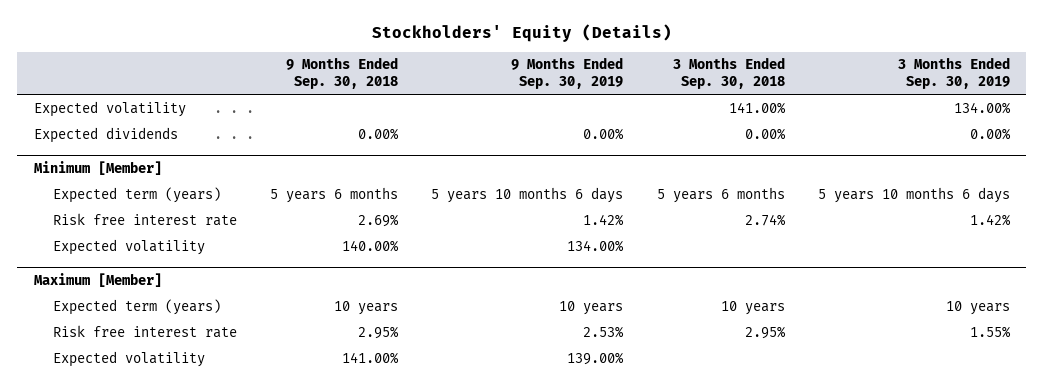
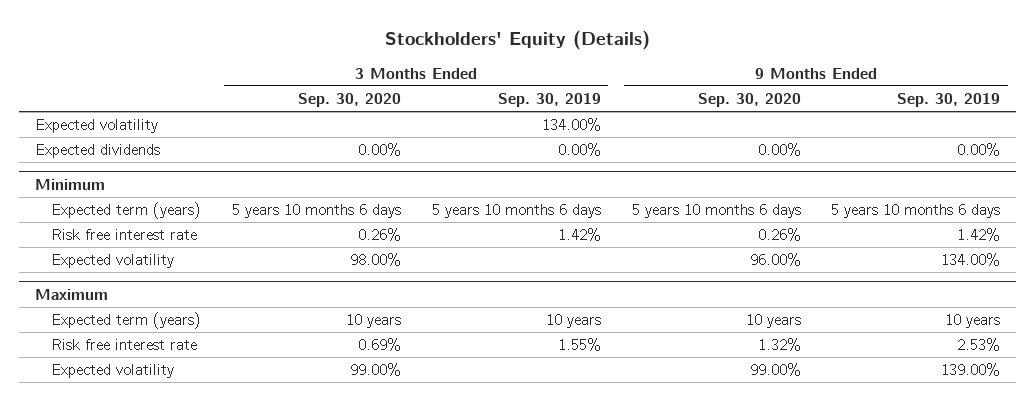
- | 9 Months Ended Sep. 30, 2018 | 9 Months Ended Sep. 30, 2019 | 3 Months Ended Sep. 30, 2018 | 3 Months Ended Sep. 30, 2019
+ | 3 Months Ended Sep. 30, 2020 | 3 Months Ended Sep. 30, 2019 | 9 Months Ended Sep. 30, 2020 | 9 Months Ended Sep. 30, 2019
- Minimum [Member]
+ Minimum
- Maximum [Member]
+ Maximum

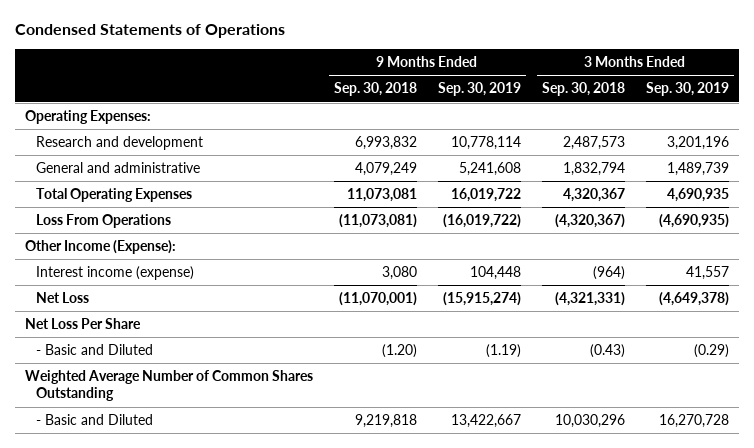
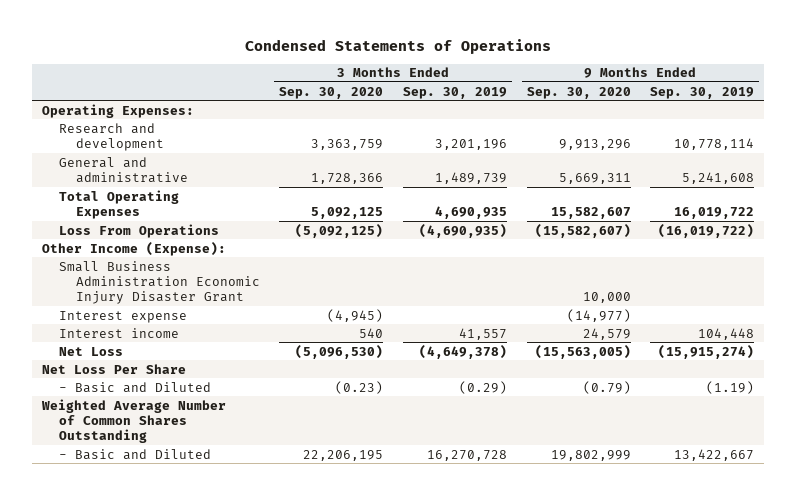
- | 9 Months Ended Sep. 30, 2018 | 9 Months Ended Sep. 30, 2019 | 3 Months Ended Sep. 30, 2018 | 3 Months Ended Sep. 30, 2019
+ | 3 Months Ended Sep. 30, 2020 | 3 Months Ended Sep. 30, 2019 | 9 Months Ended Sep. 30, 2020 | 9 Months Ended Sep. 30, 2019
- Interest income (expense) | 3,080 | 104,448 | (964) | 41,557
+ Small Business Administration Economic Injury Disaster Grant | | | 10,000 |
+ Interest expense | (4,945) | | (14,977) |
+ Interest income | 540 | 41,557 | 24,579 | 104,448

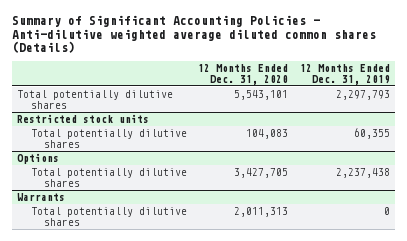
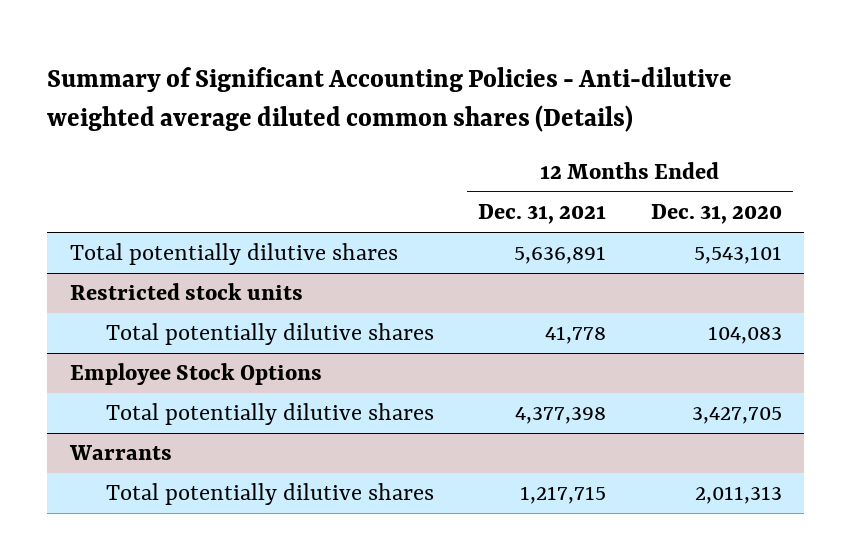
- | 12 Months Ended Dec. 31, 2020 | 12 Months Ended Dec. 31, 2019
+ | 12 Months Ended Dec. 31, 2021 | 12 Months Ended Dec. 31, 2020
- Options
+ Employee Stock Options

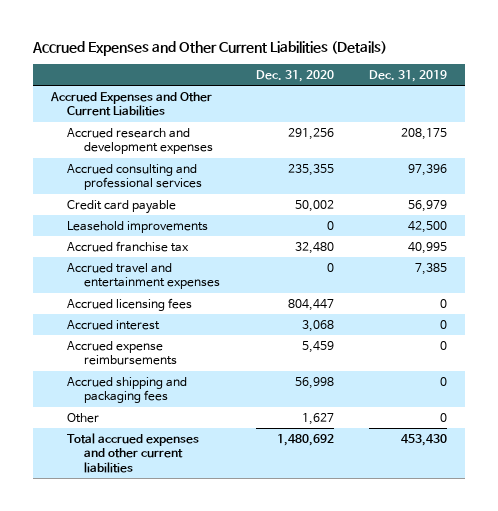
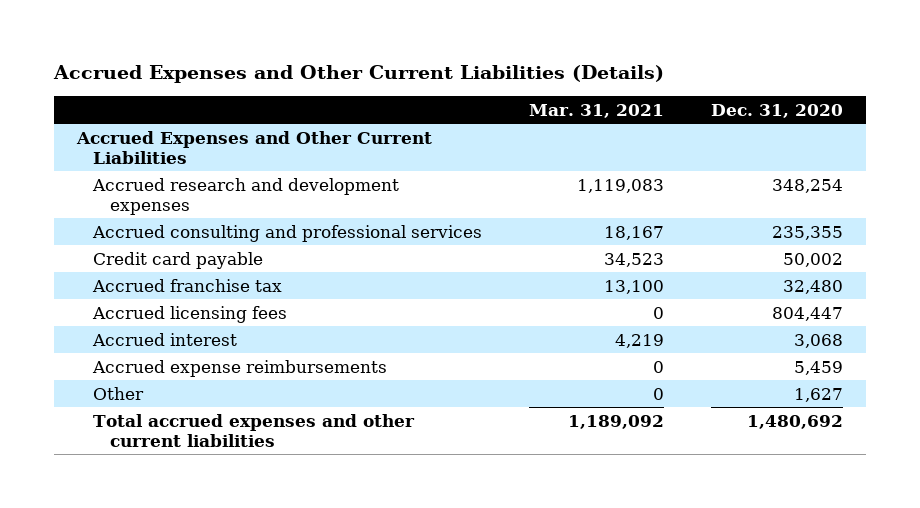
- | Dec. 31, 2020 | Dec. 31, 2019
+ | Mar. 31, 2021 | Dec. 31, 2020
- Accrued research and development expenses | 291,256 | 208,175
+ Accrued research and development expenses | 1,119,083 | 348,254
- Leasehold improvements | 0 | 42,500
- Accrued travel and entertainment expenses | 0 | 7,385
- Accrued shipping and packaging fees | 56,998 | 0

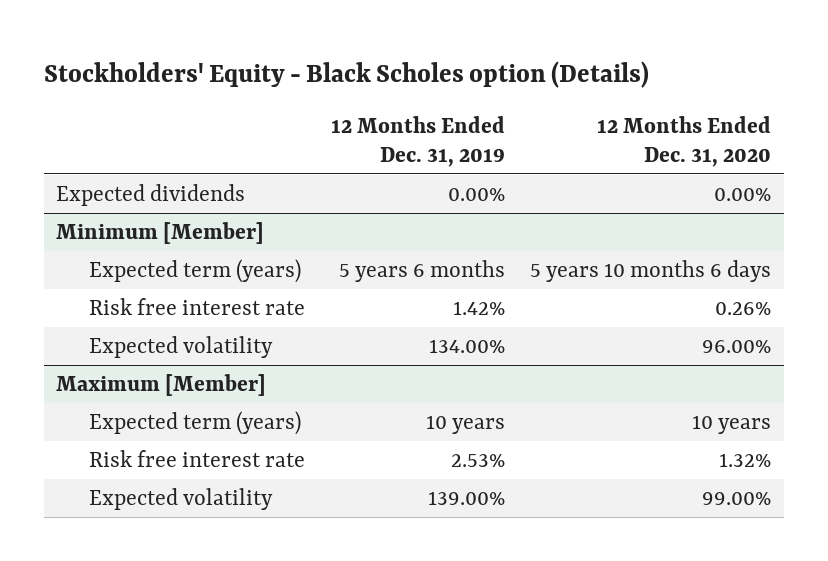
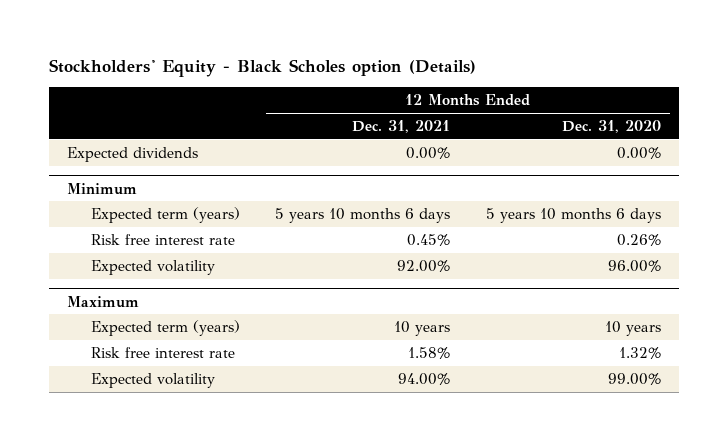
- | 12 Months Ended Dec. 31, 2019 | 12 Months Ended Dec. 31, 2020
+ | 12 Months Ended Dec. 31, 2021 | 12 Months Ended Dec. 31, 2020
- Minimum [Member]
+ Minimum
- Maximum [Member]
+ Maximum

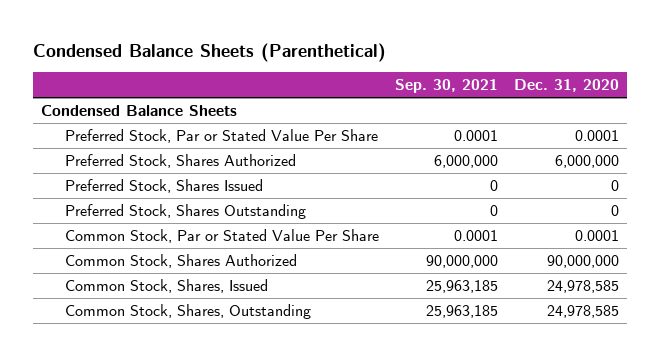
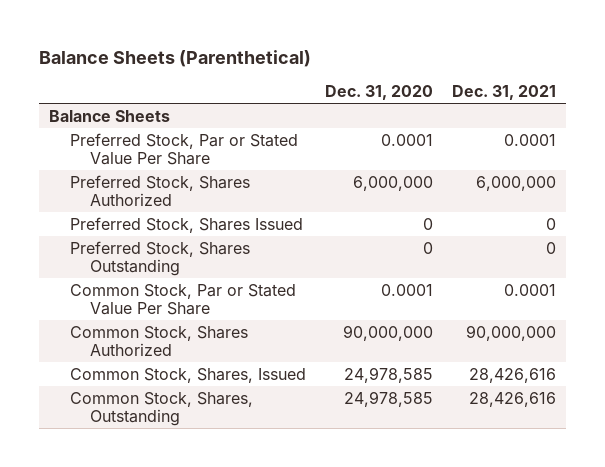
- Condensed Balance Sheets (Parenthetical)
+ Balance Sheets (Parenthetical)
- | Sep. 30, 2021 | Dec. 31, 2020
+ | Dec. 31, 2020 | Dec. 31, 2021
- Condensed Balance Sheets
+ Balance Sheets

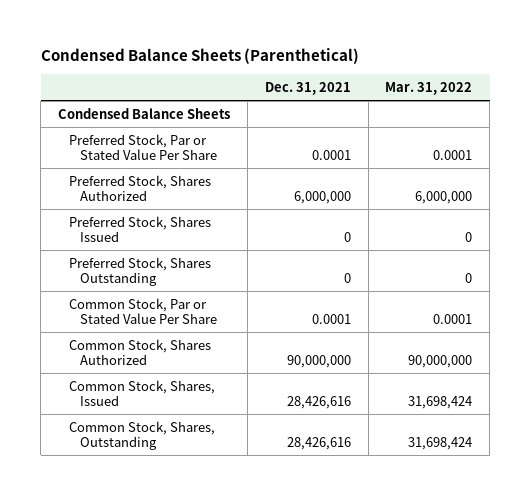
- Balance Sheets (Parenthetical)
+ Condensed Balance Sheets (Parenthetical)
- | Dec. 31, 2020 | Dec. 31, 2021
+ | Dec. 31, 2021 | Mar. 31, 2022
- Balance Sheets
+ Condensed Balance Sheets

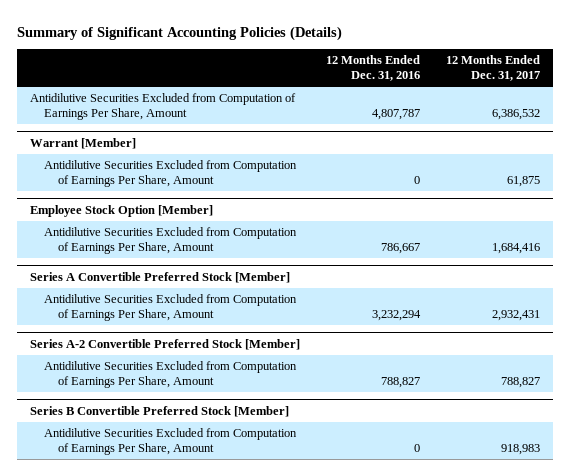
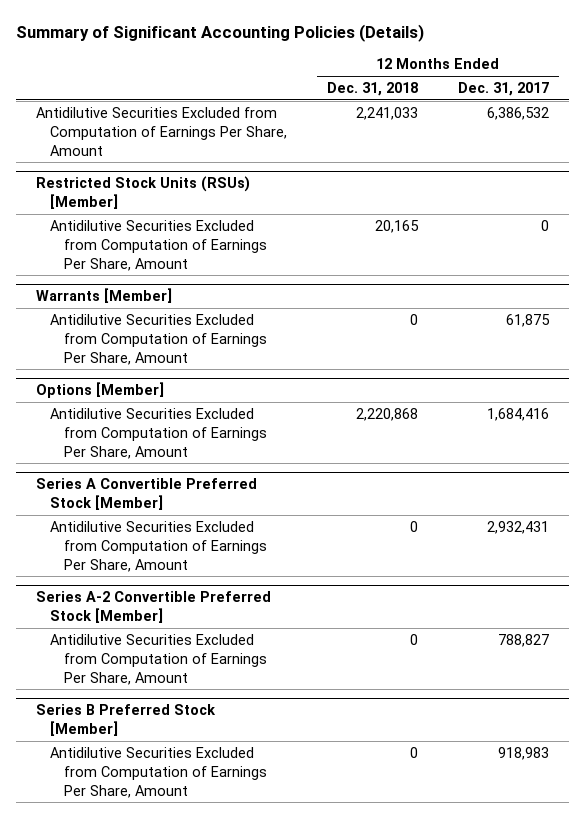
- | 12 Months Ended Dec. 31, 2016 | 12 Months Ended Dec. 31, 2017
+ | 12 Months Ended Dec. 31, 2018 | 12 Months Ended Dec. 31, 2017
- Warrant [Member]
+ Restricted Stock Units (RSUs) [Member]
+ Antidilutive Securities Excluded from Computation of Earnings Per Share, Amount | 20,165 | 0
+ Warrants [Member]
- Employee Stock Option [Member]
+ Options [Member]
- Series B Convertible Preferred Stock [Member]
+ Series B Preferred Stock [Member]

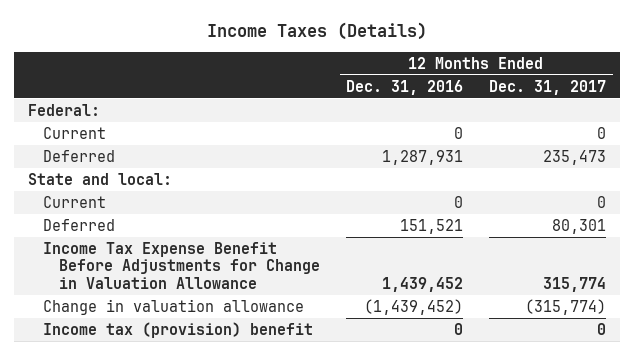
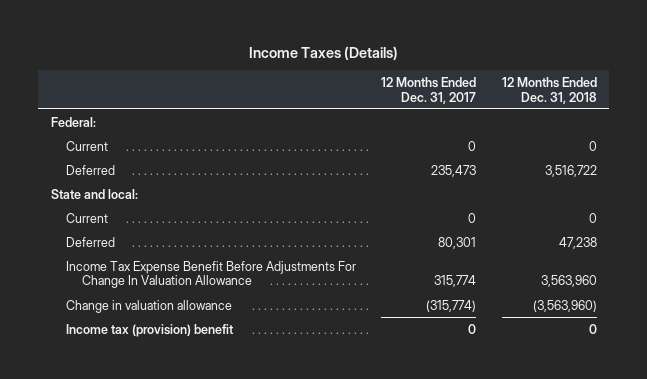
- | 12 Months Ended Dec. 31, 2016 | 12 Months Ended Dec. 31, 2017
+ | 12 Months Ended Dec. 31, 2017 | 12 Months Ended Dec. 31, 2018
- Income Tax Expense Benefit Before Adjustments for Change in Valuation Allowance | 1,439,452 | 315,774
+ Income Tax Expense Benefit Before Adjustments For Change In Valuation Allowance | 315,774 | 3,563,960

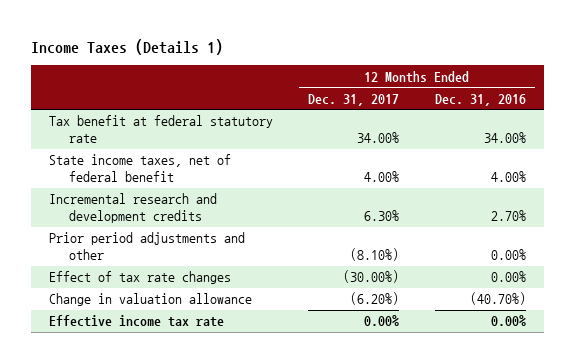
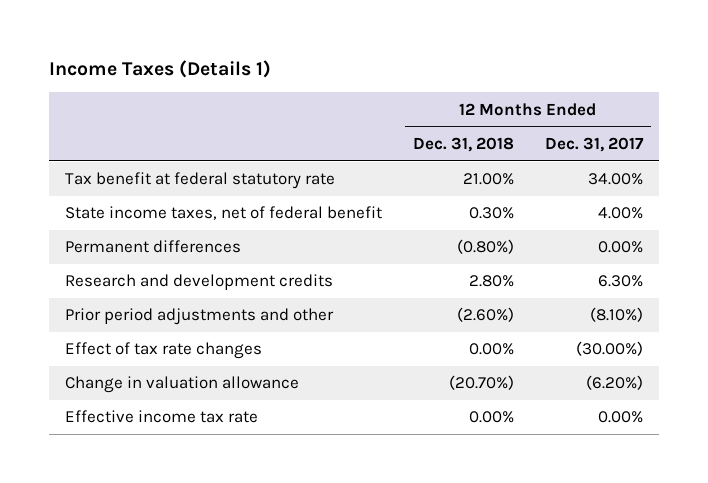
- | 12 Months Ended Dec. 31, 2017 | 12 Months Ended Dec. 31, 2016
+ | 12 Months Ended Dec. 31, 2018 | 12 Months Ended Dec. 31, 2017
- Incremental research and development credits | 6.30% | 2.70%
+ Permanent differences | (0.80%) | 0.00%
+ Research and development credits | 2.80% | 6.30%

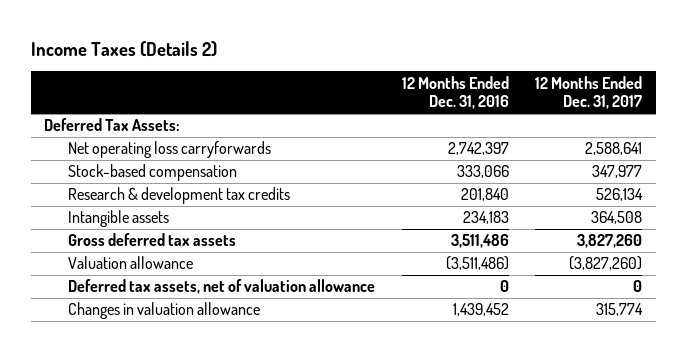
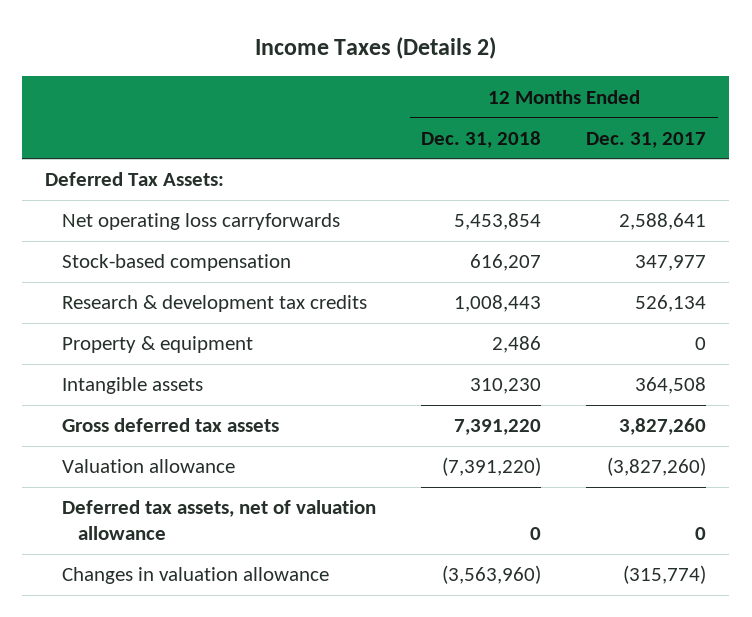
- | 12 Months Ended Dec. 31, 2016 | 12 Months Ended Dec. 31, 2017
+ | 12 Months Ended Dec. 31, 2018 | 12 Months Ended Dec. 31, 2017
+ Property & equipment | 2,486 | 0
- Changes in valuation allowance | 1,439,452 | 315,774
+ Changes in valuation allowance | (3,563,960) | (315,774)

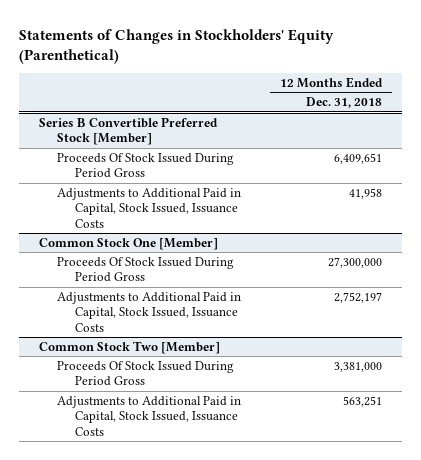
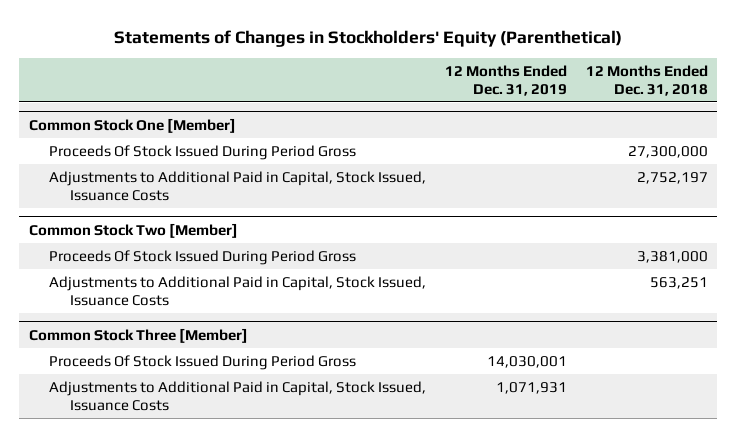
- | 12 Months Ended Dec. 31, 2018
+ | 12 Months Ended Dec. 31, 2019 | 12 Months Ended Dec. 31, 2018
- Series B Convertible Preferred Stock [Member]
- Proceeds Of Stock Issued During Period Gross | 6,409,651
- Adjustments to Additional Paid in Capital, Stock Issued, Issuance Costs | 41,958
+ Common Stock Three [Member]
+ Proceeds Of Stock Issued During Period Gross | 14,030,001 |
+ Adjustments to Additional Paid in Capital, Stock Issued, Issuance Costs | 1,071,931 |

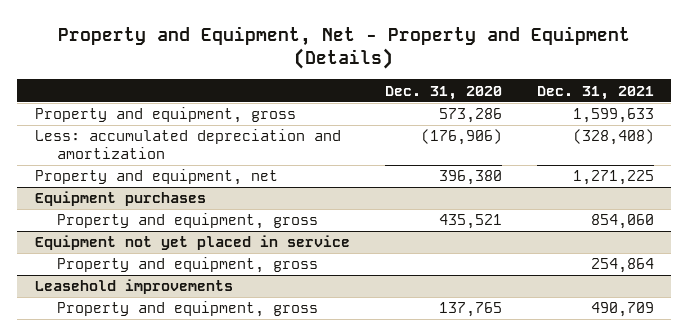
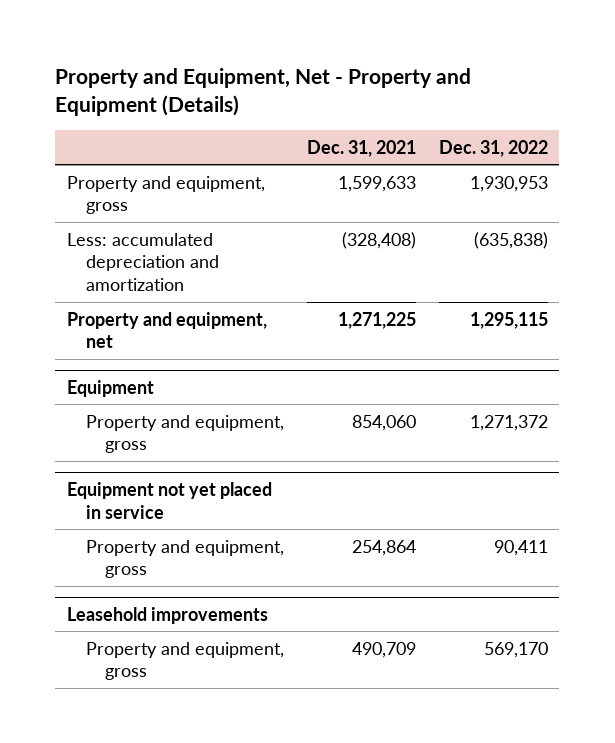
- | Dec. 31, 2020 | Dec. 31, 2021
+ | Dec. 31, 2021 | Dec. 31, 2022
- Equipment purchases
+ Equipment

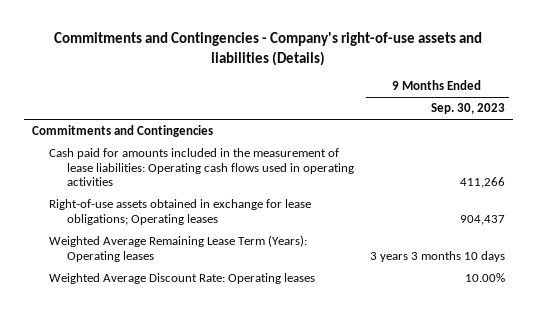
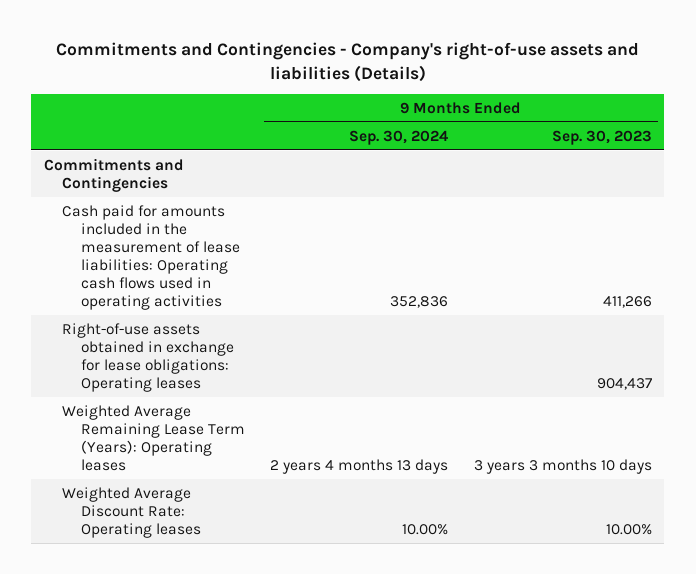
- | 9 Months Ended Sep. 30, 2023
+ | 9 Months Ended Sep. 30, 2024 | 9 Months Ended Sep. 30, 2023
- Right-of-use assets obtained in exchange for lease obligations; Operating leases | 904,437
+ Right-of-use assets obtained in exchange for lease obligations: Operating leases | | 904,437

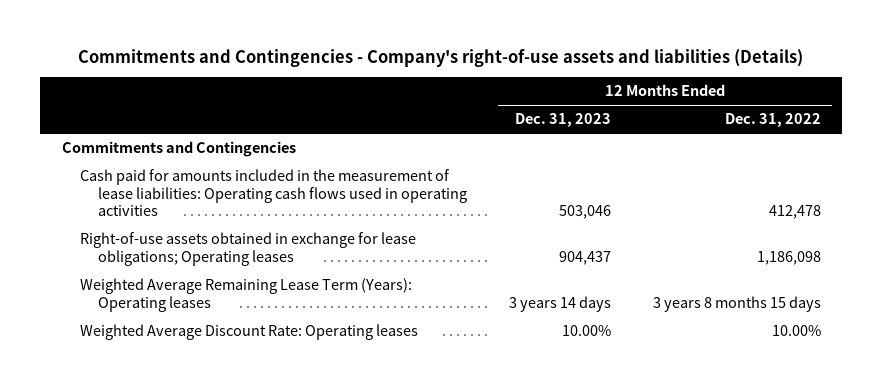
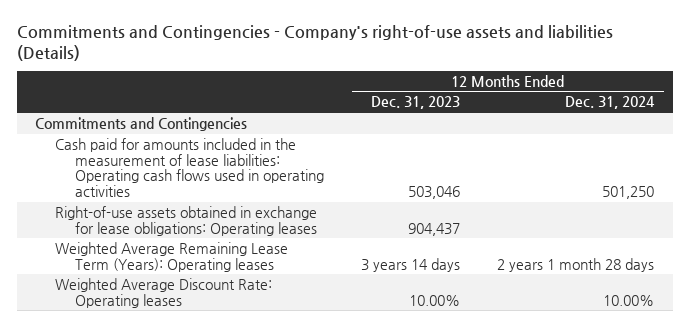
- | 12 Months Ended Dec. 31, 2023 | 12 Months Ended Dec. 31, 2022
+ | 12 Months Ended Dec. 31, 2023 | 12 Months Ended Dec. 31, 2024
- Right-of-use assets obtained in exchange for lease obligations; Operating leases | 904,437 | 1,186,098
+ Right-of-use assets obtained in exchange for lease obligations: Operating leases | 904,437 |

